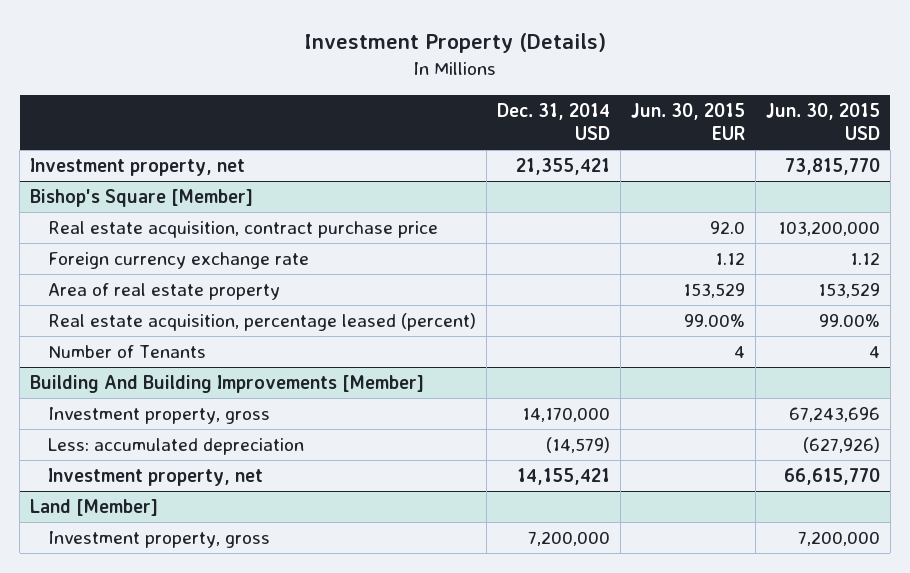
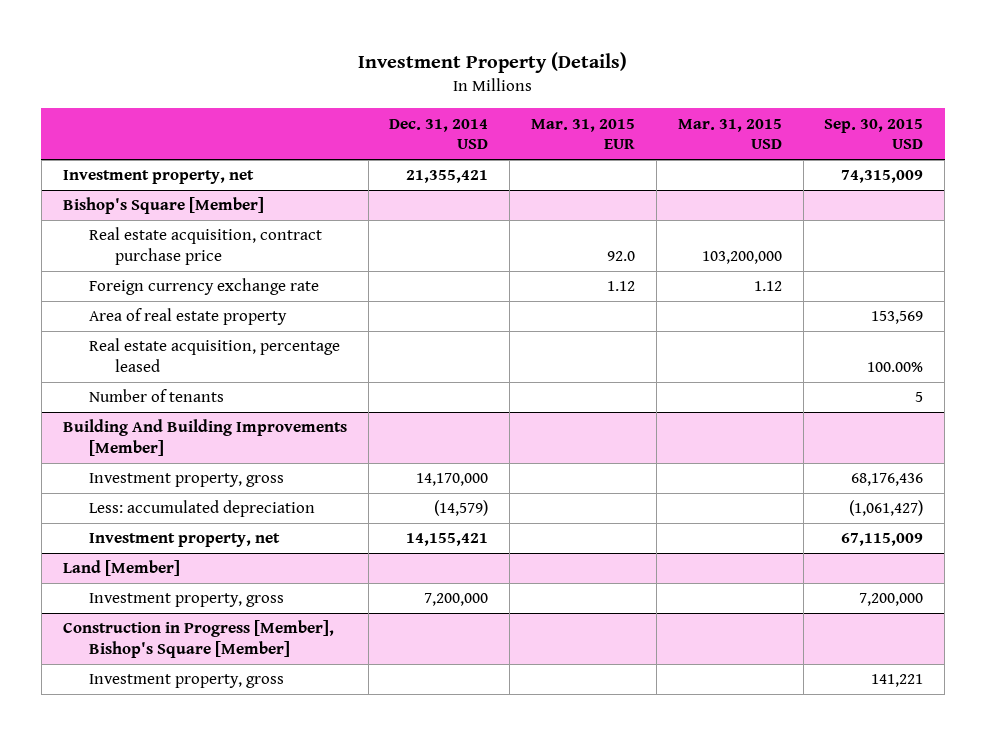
- | Dec. 31, 2014 USD | Jun. 30, 2015 EUR | Jun. 30, 2015 USD
+ | Dec. 31, 2014 USD | Mar. 31, 2015 EUR | Mar. 31, 2015 USD | Sep. 30, 2015 USD
@ Bishop's Square [Member]
- Real estate acquisition, percentage leased (percent) | | 99.00% | 99.00%
- Number of Tenants | | 4 | 4
+ Real estate acquisition, percentage leased | | | | 100.00%
+ Number of tenants | | | | 5
+ Construction in Progress [Member], Bishop's Square [Member]
+ Investment property, gross | | | | 141,221

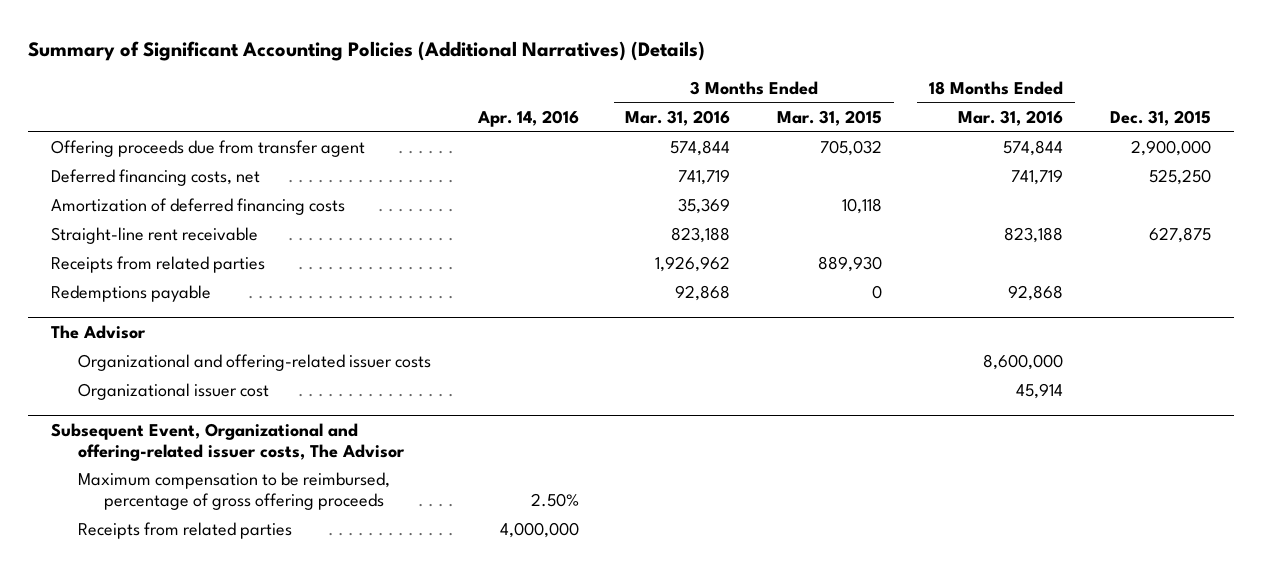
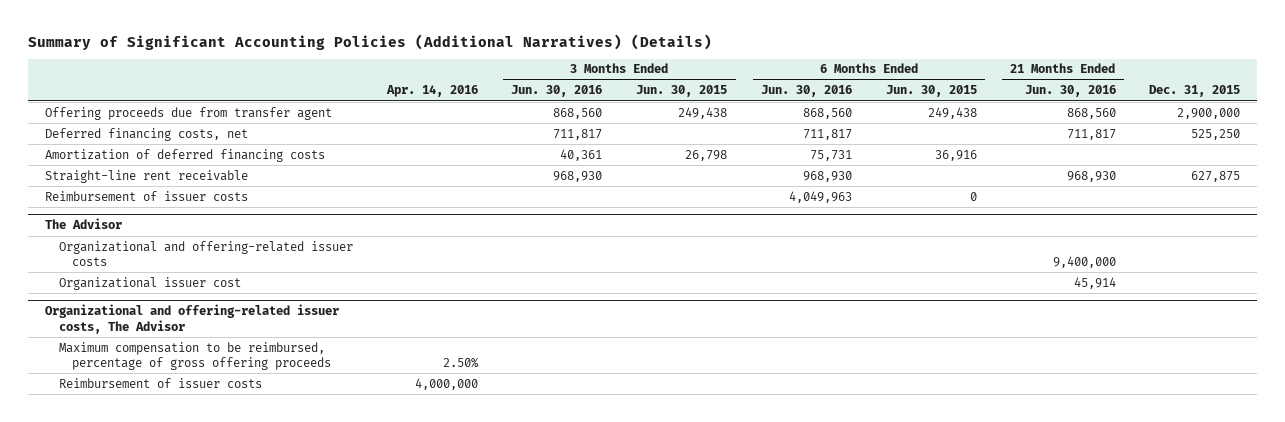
- | Apr. 14, 2016 | 3 Months Ended Mar. 31, 2016 | 3 Months Ended Mar. 31, 2015 | 18 Months Ended Mar. 31, 2016 | Dec. 31, 2015
+ | Apr. 14, 2016 | 3 Months Ended Jun. 30, 2016 | 3 Months Ended Jun. 30, 2015 | 6 Months Ended Jun. 30, 2016 | 6 Months Ended Jun. 30, 2015 | 21 Months Ended Jun. 30, 2016 | Dec. 31, 2015
- Receipts from related parties | | 1,926,962 | 889,930 | |
- Redemptions payable | | 92,868 | 0 | 92,868 |
+ Reimbursement of issuer costs | | | | 4,049,963 | 0 | |
- Subsequent Event, Organizational and offering-related issuer costs, The Advisor
+ Organizational and offering-related issuer costs, The Advisor
- Receipts from related parties | 4,000,000 | | | |
+ Reimbursement of issuer costs | 4,000,000 | | | | | |

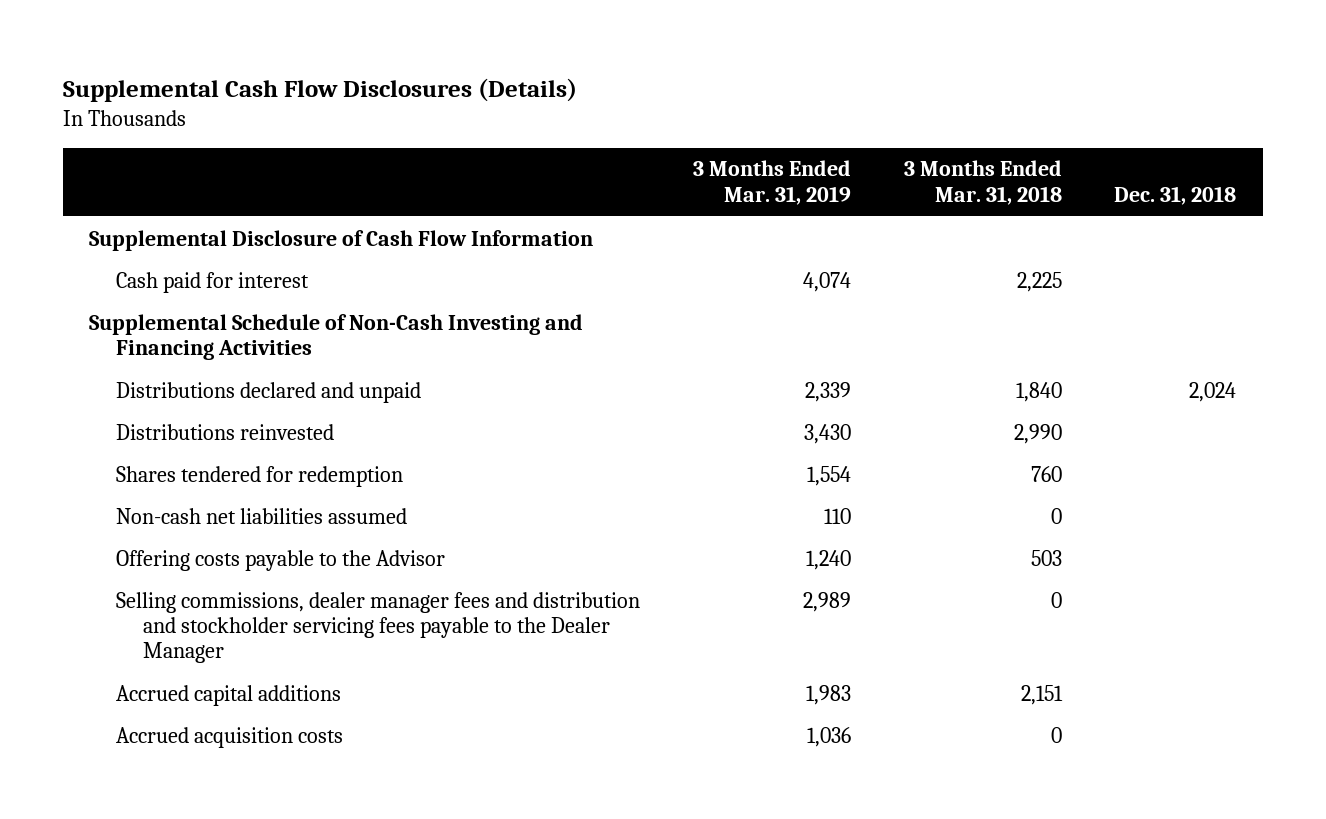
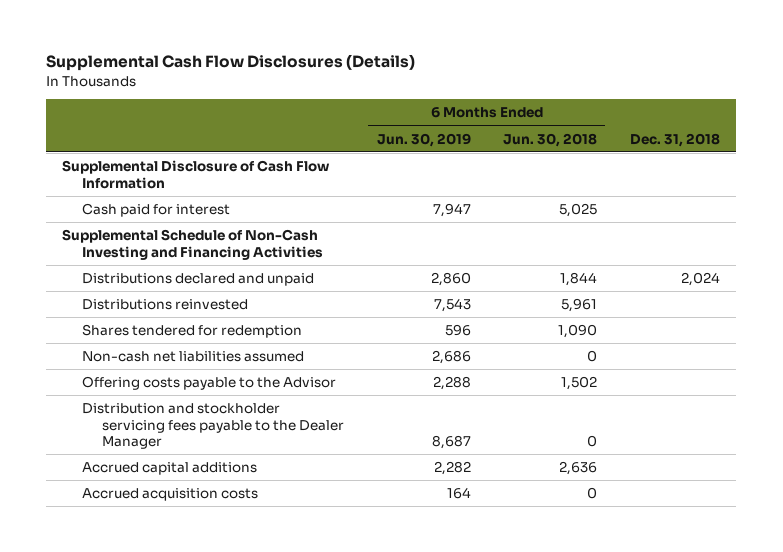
- | 3 Months Ended Mar. 31, 2019 | 3 Months Ended Mar. 31, 2018 | Dec. 31, 2018
+ | 6 Months Ended Jun. 30, 2019 | 6 Months Ended Jun. 30, 2018 | Dec. 31, 2018
- Selling commissions, dealer manager fees and distribution and stockholder servicing fees payable to the Dealer Manager | 2,989 | 0 |
+ Distribution and stockholder servicing fees payable to the Dealer Manager | 8,687 | 0 |

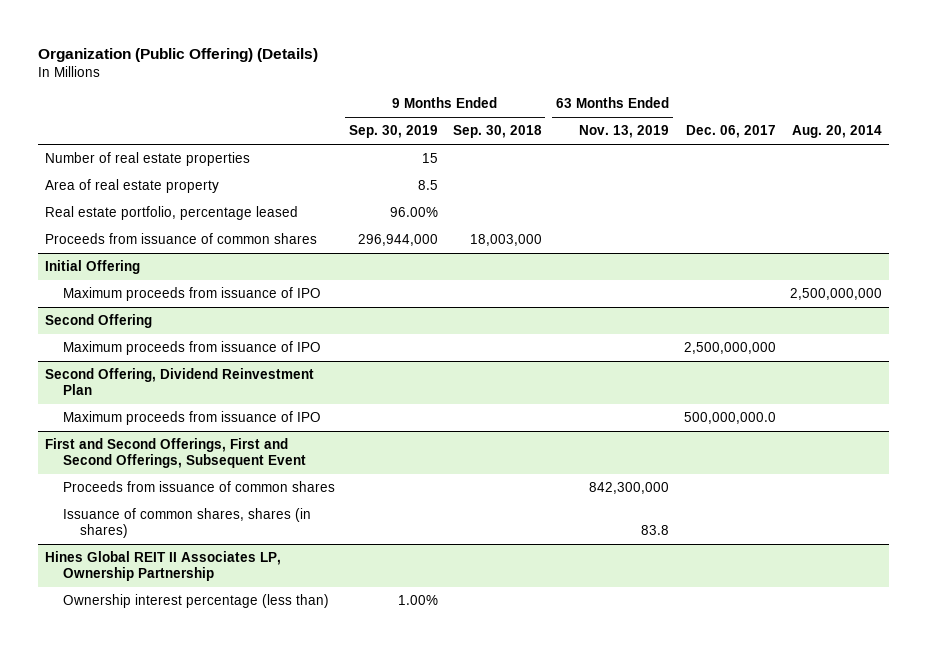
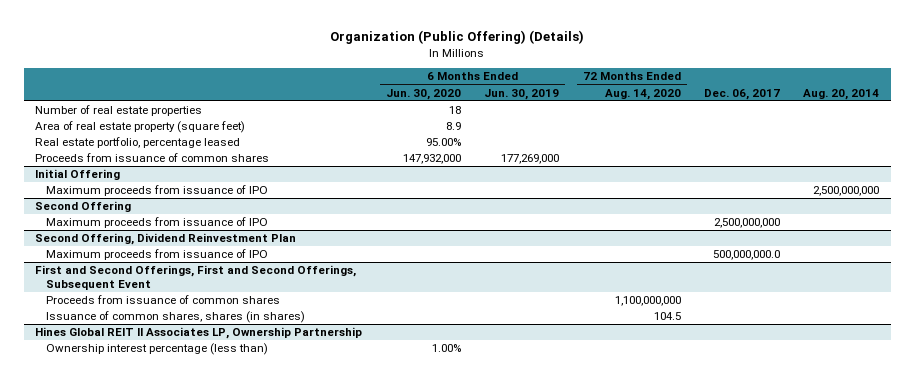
- | 9 Months Ended Sep. 30, 2019 | 9 Months Ended Sep. 30, 2018 | 63 Months Ended Nov. 13, 2019 | Dec. 06, 2017 | Aug. 20, 2014
+ | 6 Months Ended Jun. 30, 2020 | 6 Months Ended Jun. 30, 2019 | 72 Months Ended Aug. 14, 2020 | Dec. 06, 2017 | Aug. 20, 2014
- Area of real estate property | 8.5 | | | |
+ Area of real estate property (square feet) | 8.9 | | | |

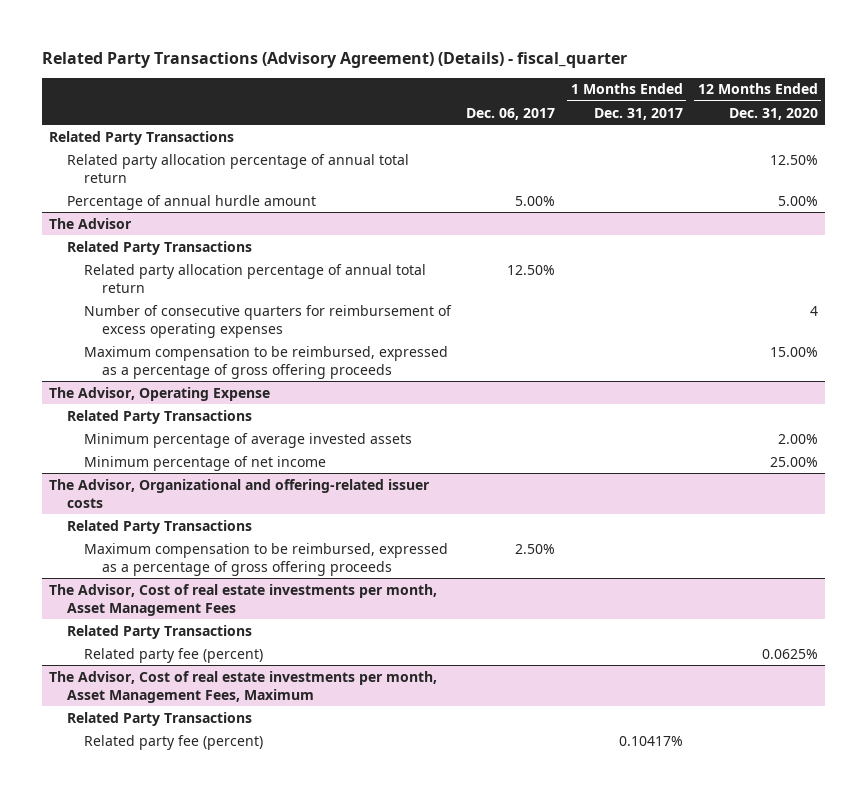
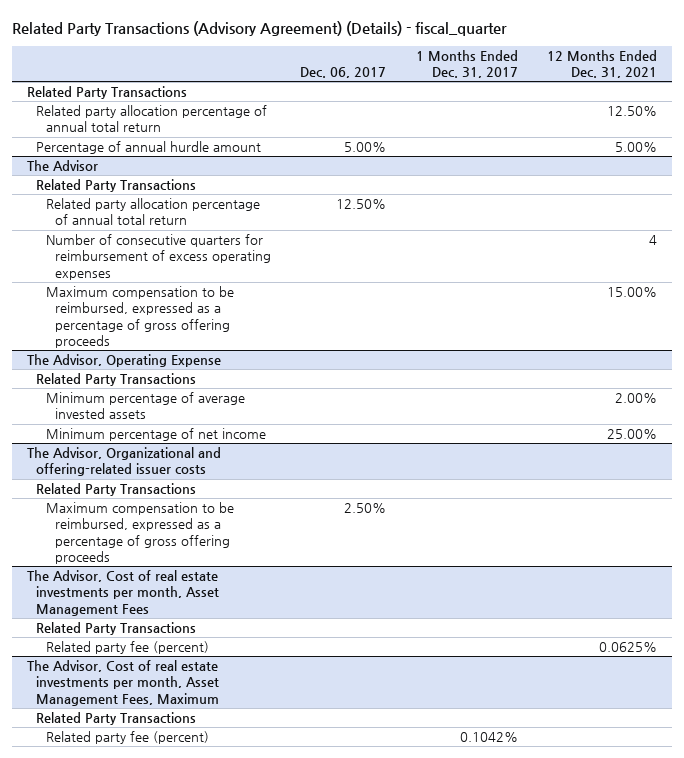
- | Dec. 06, 2017 | 1 Months Ended Dec. 31, 2017 | 12 Months Ended Dec. 31, 2020
+ | Dec. 06, 2017 | 1 Months Ended Dec. 31, 2017 | 12 Months Ended Dec. 31, 2021
@ The Advisor, Cost of real estate investments per month, Asset Management Fees, Maximum
- Related party fee (percent) | | 0.10417% |
+ Related party fee (percent) | | 0.1042% |

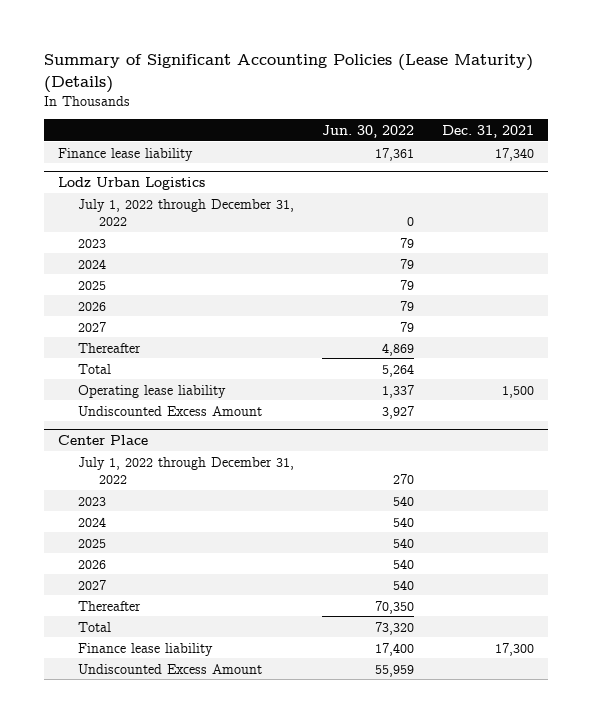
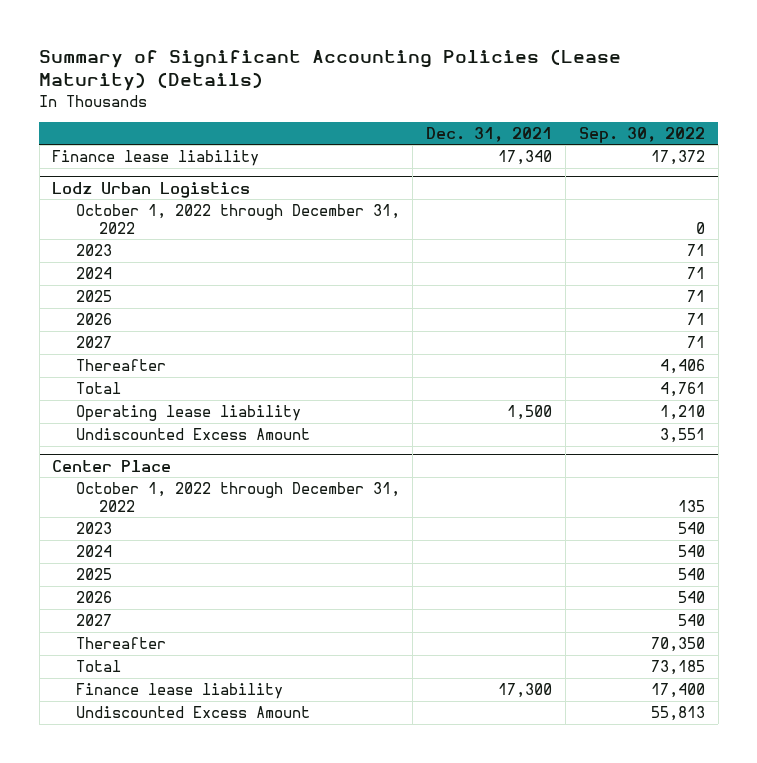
- | Jun. 30, 2022 | Dec. 31, 2021
+ | Dec. 31, 2021 | Sep. 30, 2022
@ Lodz Urban Logistics
- July 1, 2022 through December 31, 2022 | 0 |
+ October 1, 2022 through December 31, 2022 | | 0
@ Center Place
- July 1, 2022 through December 31, 2022 | 270 |
+ October 1, 2022 through December 31, 2022 | | 135

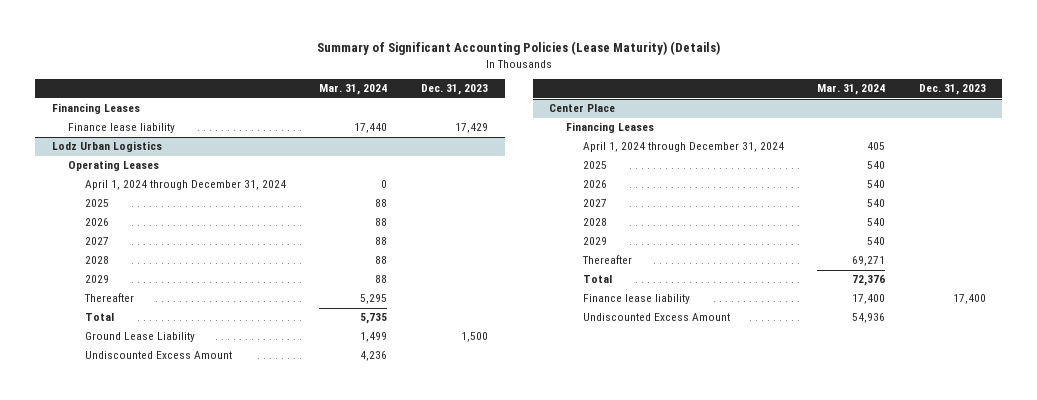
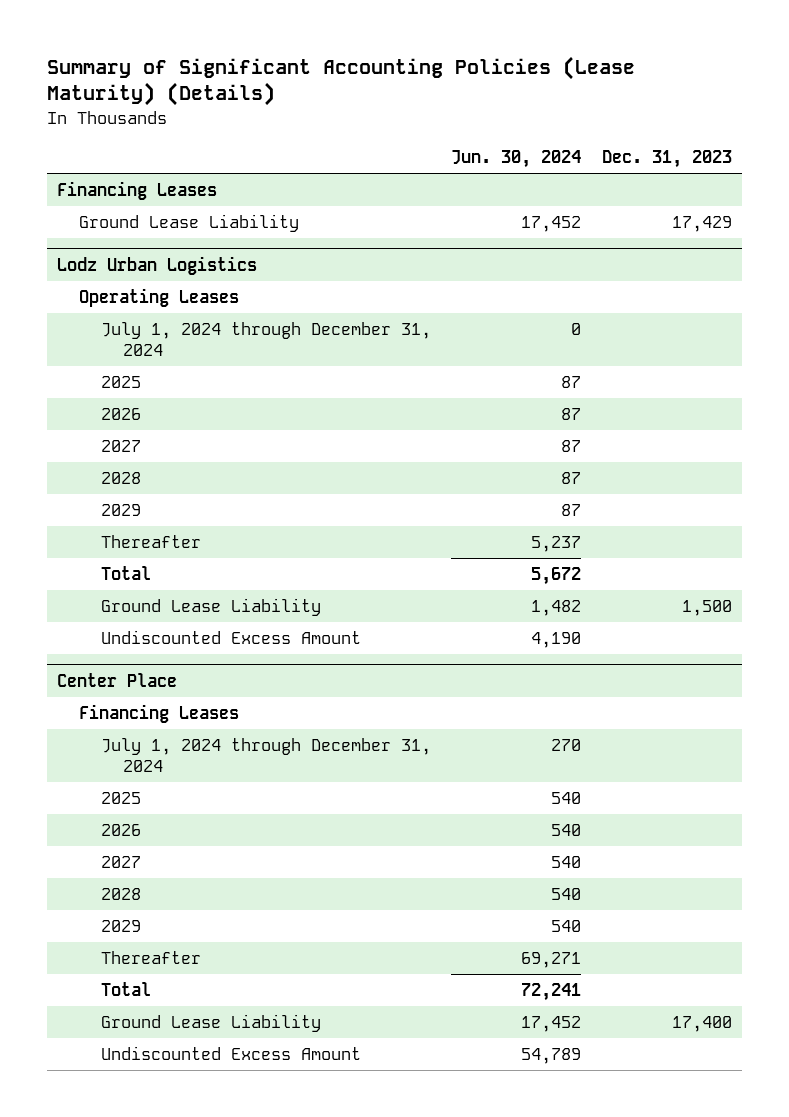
- | Mar. 31, 2024 | Dec. 31, 2023
+ | Jun. 30, 2024 | Dec. 31, 2023
- Finance lease liability | 17,440 | 17,429
+ Ground Lease Liability | 17,452 | 17,429
@ Lodz Urban Logistics
- April 1, 2024 through December 31, 2024 | 0 |
+ July 1, 2024 through December 31, 2024 | 0 |
@ Center Place
- April 1, 2024 through December 31, 2024 | 405 |
+ July 1, 2024 through December 31, 2024 | 270 |
- Finance lease liability | 17,400 | 17,400
+ Ground Lease Liability | 17,452 | 17,400

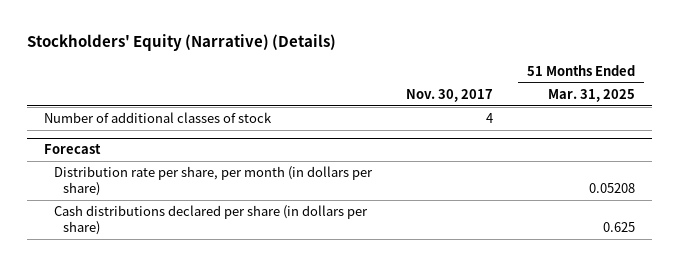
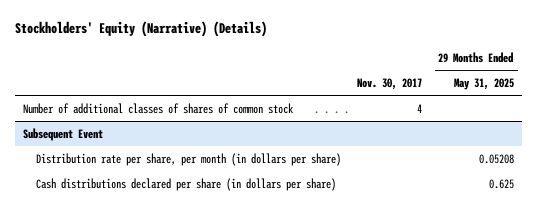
- | Nov. 30, 2017 | 51 Months Ended Mar. 31, 2025
+ | Nov. 30, 2017 | 29 Months Ended May 31, 2025
- Number of additional classes of stock | 4 |
- Forecast
- Distribution rate per share, per month (in dollars per share) | | 0.05208
- Cash distributions declared per share (in dollars per share) | | 0.625
+ Number of additional classes of shares of common stock | 4 |
+ Subsequent Event
+ Distribution rate per share, per month (in dollars per share) | | 0.05208
+ Cash distributions declared per share (in dollars per share) | | 0.625

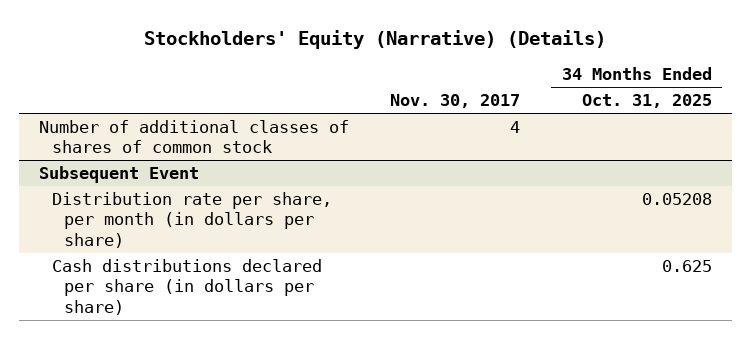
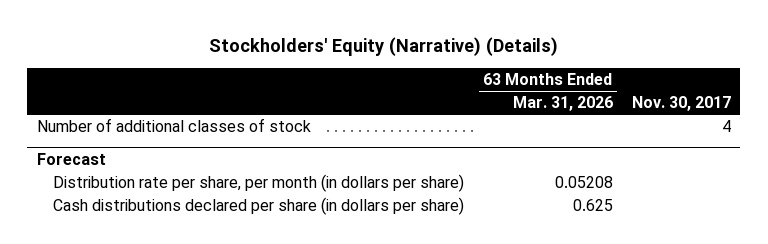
- | Nov. 30, 2017 | 34 Months Ended Oct. 31, 2025
+ | 63 Months Ended Mar. 31, 2026 | Nov. 30, 2017
- Number of additional classes of shares of common stock | 4 |
- Subsequent Event
- Distribution rate per share, per month (in dollars per share) | | 0.05208
- Cash distributions declared per share (in dollars per share) | | 0.625
+ Number of additional classes of stock | | 4
+ Forecast
+ Distribution rate per share, per month (in dollars per share) | 0.05208 |
+ Cash distributions declared per share (in dollars per share) | 0.625 |

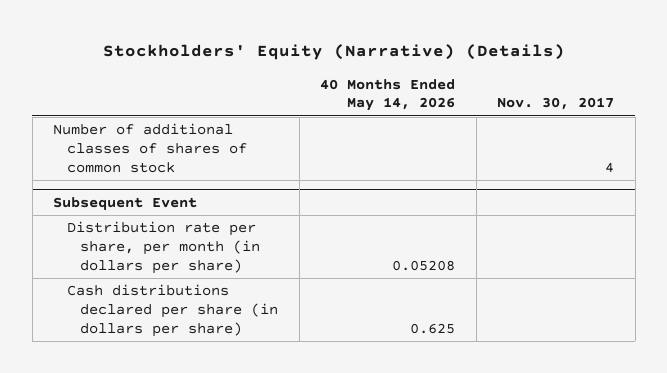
- | 63 Months Ended Mar. 31, 2026 | Nov. 30, 2017
+ | 40 Months Ended May 14, 2026 | Nov. 30, 2017
- Number of additional classes of stock | | 4
- Forecast
- Distribution rate per share, per month (in dollars per share) | 0.05208 |
- Cash distributions declared per share (in dollars per share) | 0.625 |
+ Number of additional classes of shares of common stock | | 4
+ Subsequent Event
+ Distribution rate per share, per month (in dollars per share) | 0.05208 |
+ Cash distributions declared per share (in dollars per share) | 0.625 |

